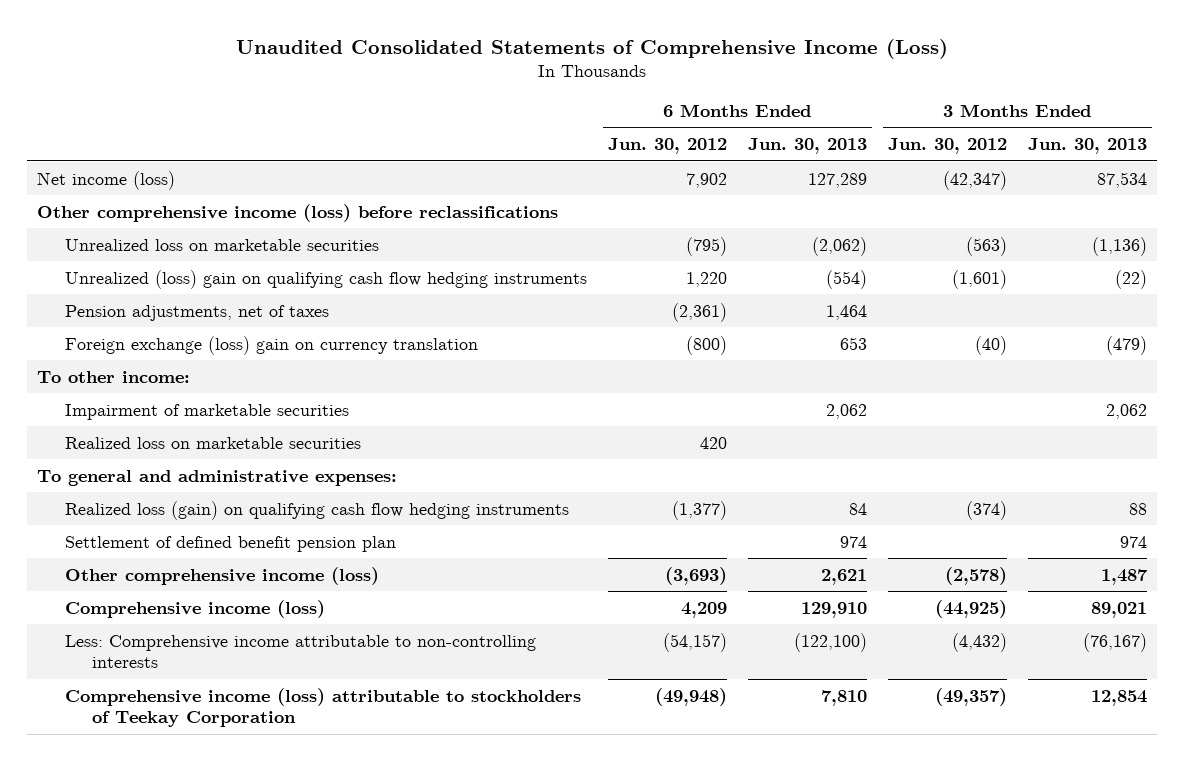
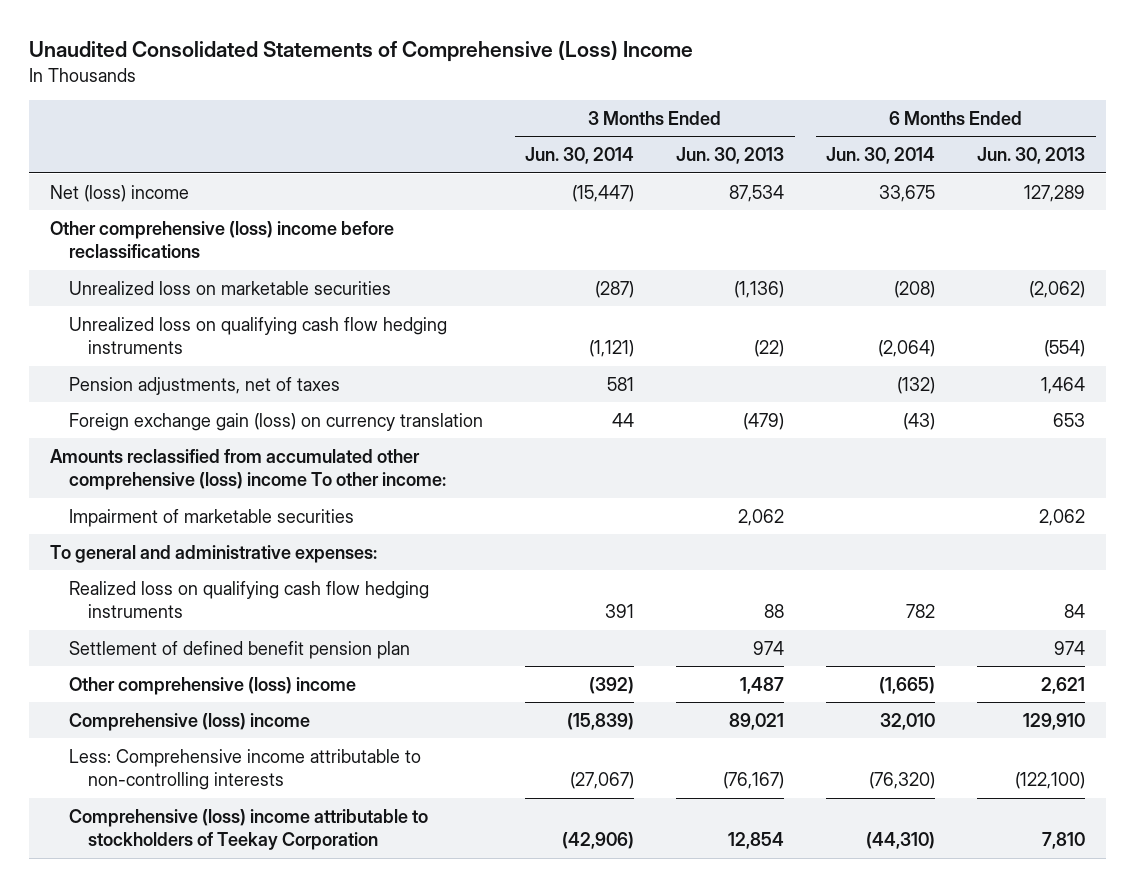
- Unaudited Consolidated Statements of Comprehensive Income (Loss)
+ Unaudited Consolidated Statements of Comprehensive (Loss) Income
- | 6 Months Ended Jun. 30, 2012 | 6 Months Ended Jun. 30, 2013 | 3 Months Ended Jun. 30, 2012 | 3 Months Ended Jun. 30, 2013
+ | 3 Months Ended Jun. 30, 2014 | 3 Months Ended Jun. 30, 2013 | 6 Months Ended Jun. 30, 2014 | 6 Months Ended Jun. 30, 2013
- Net income (loss) | 7,902 | 127,289 | (42,347) | 87,534
- Other comprehensive income (loss) before reclassifications
+ Net (loss) income | (15,447) | 87,534 | 33,675 | 127,289
+ Other comprehensive (loss) income before reclassifications
- Unrealized (loss) gain on qualifying cash flow hedging instruments | 1,220 | (554) | (1,601) | (22)
+ Unrealized loss on qualifying cash flow hedging instruments | (1,121) | (22) | (2,064) | (554)
- Foreign exchange (loss) gain on currency translation | (800) | 653 | (40) | (479)
- To other income:
+ Foreign exchange gain (loss) on currency translation | 44 | (479) | (43) | 653
+ Amounts reclassified from accumulated other comprehensive (loss) income To other income:
- Realized loss on marketable securities | 420 | | |
- Realized loss (gain) on qualifying cash flow hedging instruments | (1,377) | 84 | (374) | 88
+ Realized loss on qualifying cash flow hedging instruments | 391 | 88 | 782 | 84
- Other comprehensive income (loss) | (3,693) | 2,621 | (2,578) | 1,487
- Comprehensive income (loss) | 4,209 | 129,910 | (44,925) | 89,021
+ Other comprehensive (loss) income | (392) | 1,487 | (1,665) | 2,621
+ Comprehensive (loss) income | (15,839) | 89,021 | 32,010 | 129,910
- Comprehensive income (loss) attributable to stockholders of Teekay Corporation | (49,948) | 7,810 | (49,357) | 12,854
+ Comprehensive (loss) income attributable to stockholders of Teekay Corporation | (42,906) | 12,854 | (44,310) | 7,810

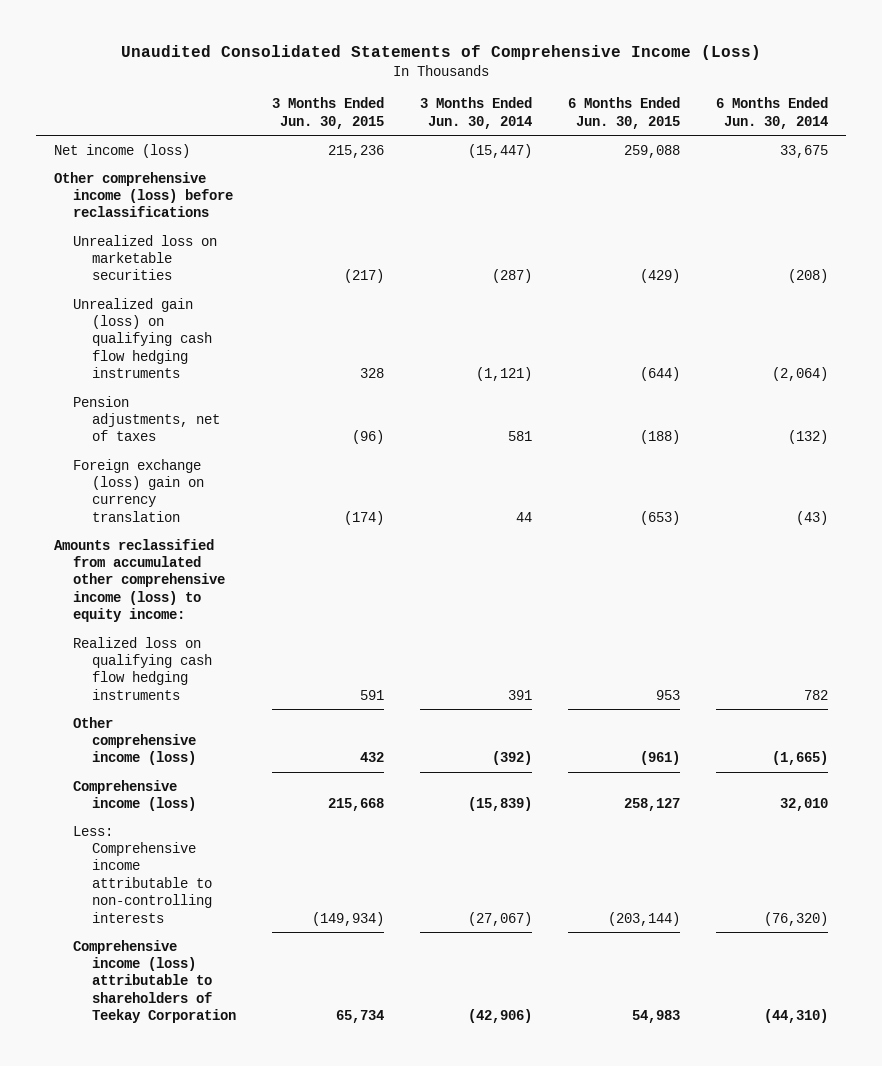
- Unaudited Consolidated Statements of Comprehensive (Loss) Income
+ Unaudited Consolidated Statements of Comprehensive Income (Loss)
- | 3 Months Ended Jun. 30, 2014 | 3 Months Ended Jun. 30, 2013 | 6 Months Ended Jun. 30, 2014 | 6 Months Ended Jun. 30, 2013
+ | 3 Months Ended Jun. 30, 2015 | 3 Months Ended Jun. 30, 2014 | 6 Months Ended Jun. 30, 2015 | 6 Months Ended Jun. 30, 2014
- Net (loss) income | (15,447) | 87,534 | 33,675 | 127,289
- Other comprehensive (loss) income before reclassifications
+ Net income (loss) | 215,236 | (15,447) | 259,088 | 33,675
+ Other comprehensive income (loss) before reclassifications
- Unrealized loss on qualifying cash flow hedging instruments | (1,121) | (22) | (2,064) | (554)
+ Unrealized gain (loss) on qualifying cash flow hedging instruments | 328 | (1,121) | (644) | (2,064)
- Foreign exchange gain (loss) on currency translation | 44 | (479) | (43) | 653
- Amounts reclassified from accumulated other comprehensive (loss) income To other income:
- Impairment of marketable securities | | 2,062 | | 2,062
- To general and administrative expenses:
+ Foreign exchange (loss) gain on currency translation | (174) | 44 | (653) | (43)
+ Amounts reclassified from accumulated other comprehensive income (loss) to equity income:
- Settlement of defined benefit pension plan | | 974 | | 974
- Other comprehensive (loss) income | (392) | 1,487 | (1,665) | 2,621
- Comprehensive (loss) income | (15,839) | 89,021 | 32,010 | 129,910
+ Other comprehensive income (loss) | 432 | (392) | (961) | (1,665)
+ Comprehensive income (loss) | 215,668 | (15,839) | 258,127 | 32,010
- Comprehensive (loss) income attributable to stockholders of Teekay Corporation | (42,906) | 12,854 | (44,310) | 7,810
+ Comprehensive income (loss) attributable to shareholders of Teekay Corporation | 65,734 | (42,906) | 54,983 | (44,310)

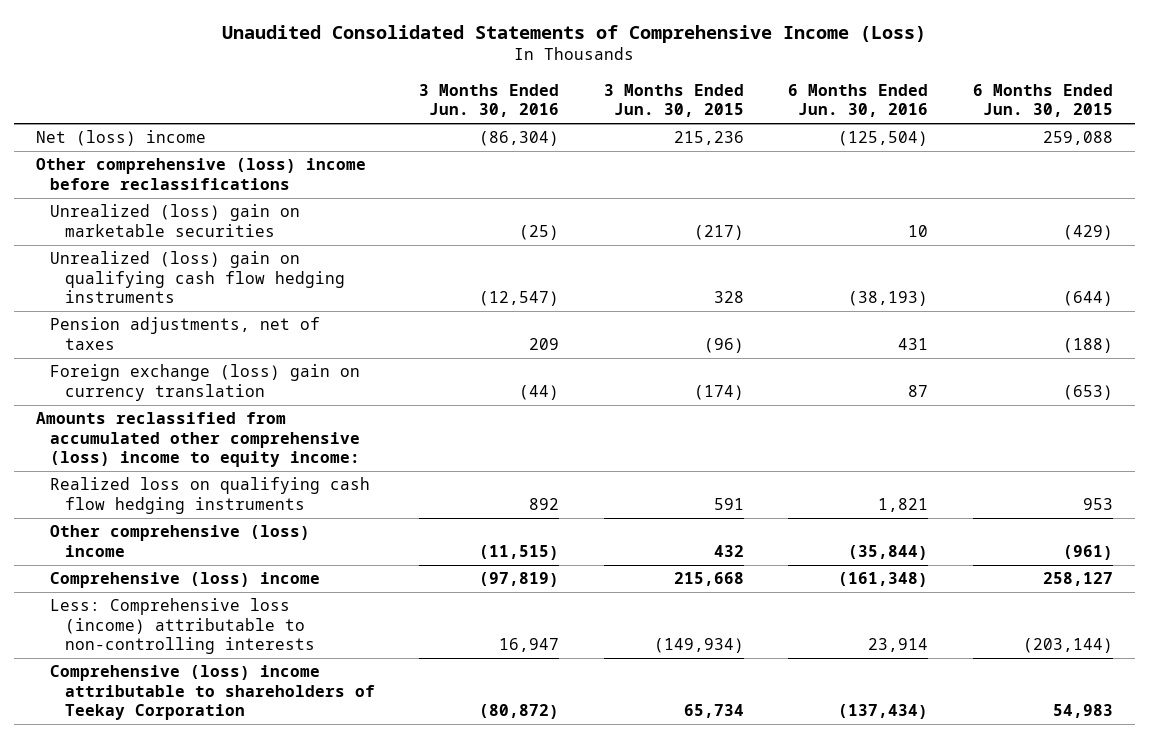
- | 3 Months Ended Jun. 30, 2015 | 3 Months Ended Jun. 30, 2014 | 6 Months Ended Jun. 30, 2015 | 6 Months Ended Jun. 30, 2014
+ | 3 Months Ended Jun. 30, 2016 | 3 Months Ended Jun. 30, 2015 | 6 Months Ended Jun. 30, 2016 | 6 Months Ended Jun. 30, 2015
- Net income (loss) | 215,236 | (15,447) | 259,088 | 33,675
- Other comprehensive income (loss) before reclassifications
- Unrealized loss on marketable securities | (217) | (287) | (429) | (208)
- Unrealized gain (loss) on qualifying cash flow hedging instruments | 328 | (1,121) | (644) | (2,064)
+ Net (loss) income | (86,304) | 215,236 | (125,504) | 259,088
+ Other comprehensive (loss) income before reclassifications
+ Unrealized (loss) gain on marketable securities | (25) | (217) | 10 | (429)
+ Unrealized (loss) gain on qualifying cash flow hedging instruments | (12,547) | 328 | (38,193) | (644)
- Amounts reclassified from accumulated other comprehensive income (loss) to equity income:
+ Amounts reclassified from accumulated other comprehensive (loss) income to equity income:
- Other comprehensive income (loss) | 432 | (392) | (961) | (1,665)
- Comprehensive income (loss) | 215,668 | (15,839) | 258,127 | 32,010
- Less: Comprehensive income attributable to non-controlling interests | (149,934) | (27,067) | (203,144) | (76,320)
- Comprehensive income (loss) attributable to shareholders of Teekay Corporation | 65,734 | (42,906) | 54,983 | (44,310)
+ Other comprehensive (loss) income | (11,515) | 432 | (35,844) | (961)
+ Comprehensive (loss) income | (97,819) | 215,668 | (161,348) | 258,127
+ Less: Comprehensive loss (income) attributable to non-controlling interests | 16,947 | (149,934) | 23,914 | (203,144)
+ Comprehensive (loss) income attributable to shareholders of Teekay Corporation | (80,872) | 65,734 | (137,434) | 54,983

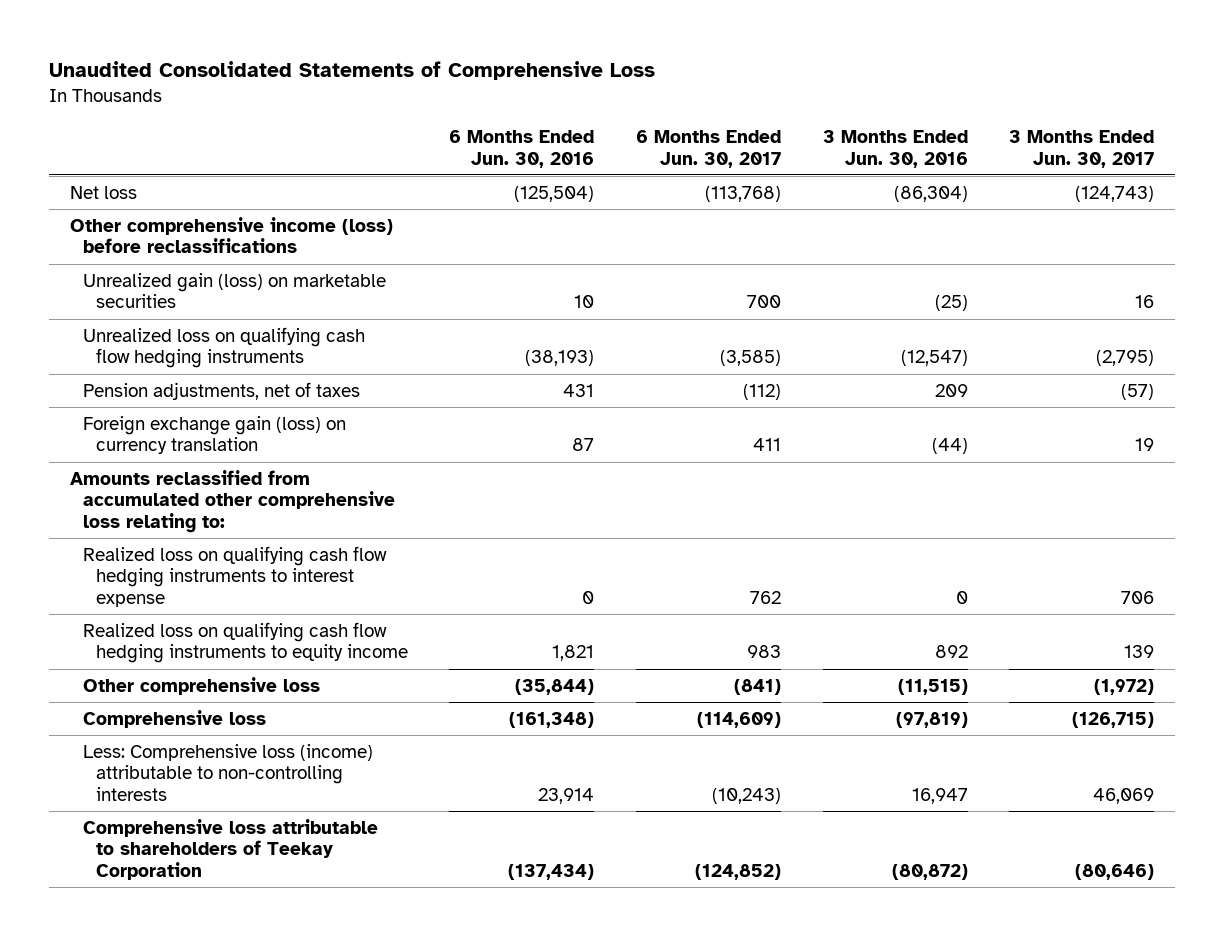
- Unaudited Consolidated Statements of Comprehensive Income (Loss)
+ Unaudited Consolidated Statements of Comprehensive Loss
- | 3 Months Ended Jun. 30, 2016 | 3 Months Ended Jun. 30, 2015 | 6 Months Ended Jun. 30, 2016 | 6 Months Ended Jun. 30, 2015
+ | 6 Months Ended Jun. 30, 2016 | 6 Months Ended Jun. 30, 2017 | 3 Months Ended Jun. 30, 2016 | 3 Months Ended Jun. 30, 2017
- Net (loss) income | (86,304) | 215,236 | (125,504) | 259,088
- Other comprehensive (loss) income before reclassifications
- Unrealized (loss) gain on marketable securities | (25) | (217) | 10 | (429)
- Unrealized (loss) gain on qualifying cash flow hedging instruments | (12,547) | 328 | (38,193) | (644)
+ Net loss | (125,504) | (113,768) | (86,304) | (124,743)
+ Other comprehensive income (loss) before reclassifications
+ Unrealized gain (loss) on marketable securities | 10 | 700 | (25) | 16
+ Unrealized loss on qualifying cash flow hedging instruments | (38,193) | (3,585) | (12,547) | (2,795)
- Foreign exchange (loss) gain on currency translation | (44) | (174) | 87 | (653)
- Amounts reclassified from accumulated other comprehensive (loss) income to equity income:
- Realized loss on qualifying cash flow hedging instruments | 892 | 591 | 1,821 | 953
- Other comprehensive (loss) income | (11,515) | 432 | (35,844) | (961)
- Comprehensive (loss) income | (97,819) | 215,668 | (161,348) | 258,127
+ Foreign exchange gain (loss) on currency translation | 87 | 411 | (44) | 19
+ Amounts reclassified from accumulated other comprehensive loss relating to:
+ Realized loss on qualifying cash flow hedging instruments to interest expense | 0 | 762 | 0 | 706
+ Realized loss on qualifying cash flow hedging instruments to equity income | 1,821 | 983 | 892 | 139
+ Other comprehensive loss | (35,844) | (841) | (11,515) | (1,972)
+ Comprehensive loss | (161,348) | (114,609) | (97,819) | (126,715)
- Comprehensive (loss) income attributable to shareholders of Teekay Corporation | (80,872) | 65,734 | (137,434) | 54,983
+ Comprehensive loss attributable to shareholders of Teekay Corporation | (137,434) | (124,852) | (80,872) | (80,646)

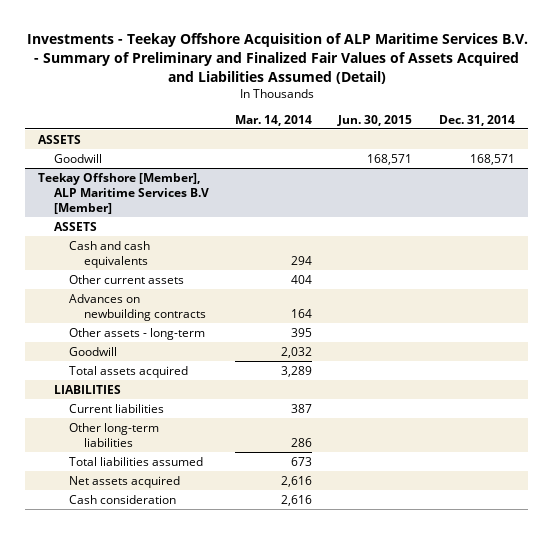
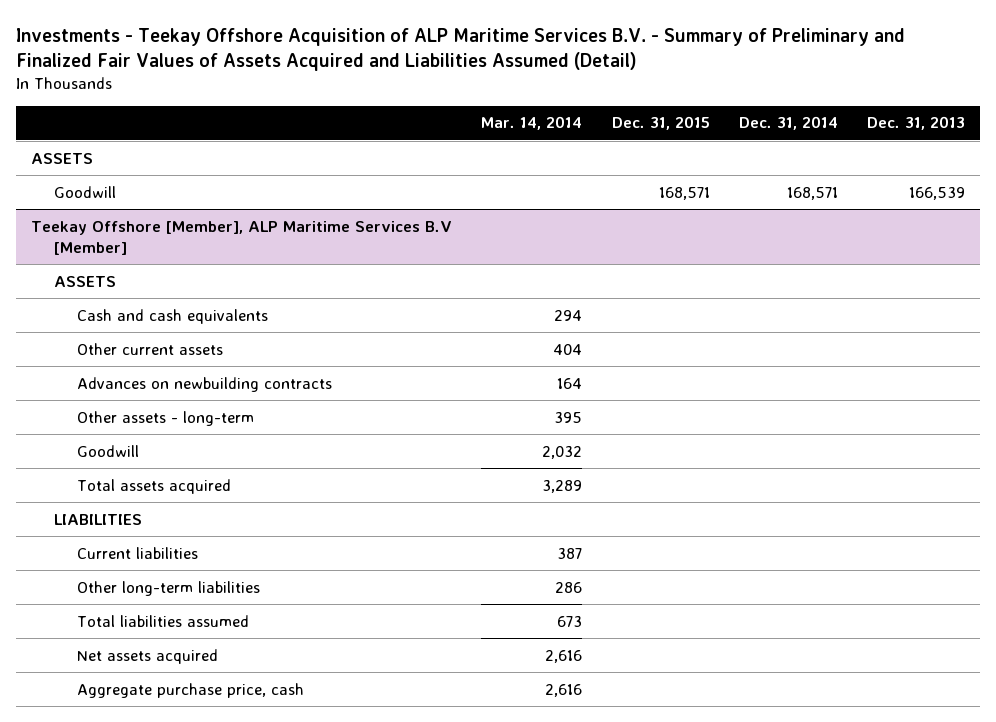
- | Mar. 14, 2014 | Jun. 30, 2015 | Dec. 31, 2014
+ | Mar. 14, 2014 | Dec. 31, 2015 | Dec. 31, 2014 | Dec. 31, 2013
@ Teekay Offshore [Member], ALP Maritime Services B.V [Member]
- Cash consideration | 2,616 | |
+ Aggregate purchase price, cash | 2,616 | | |

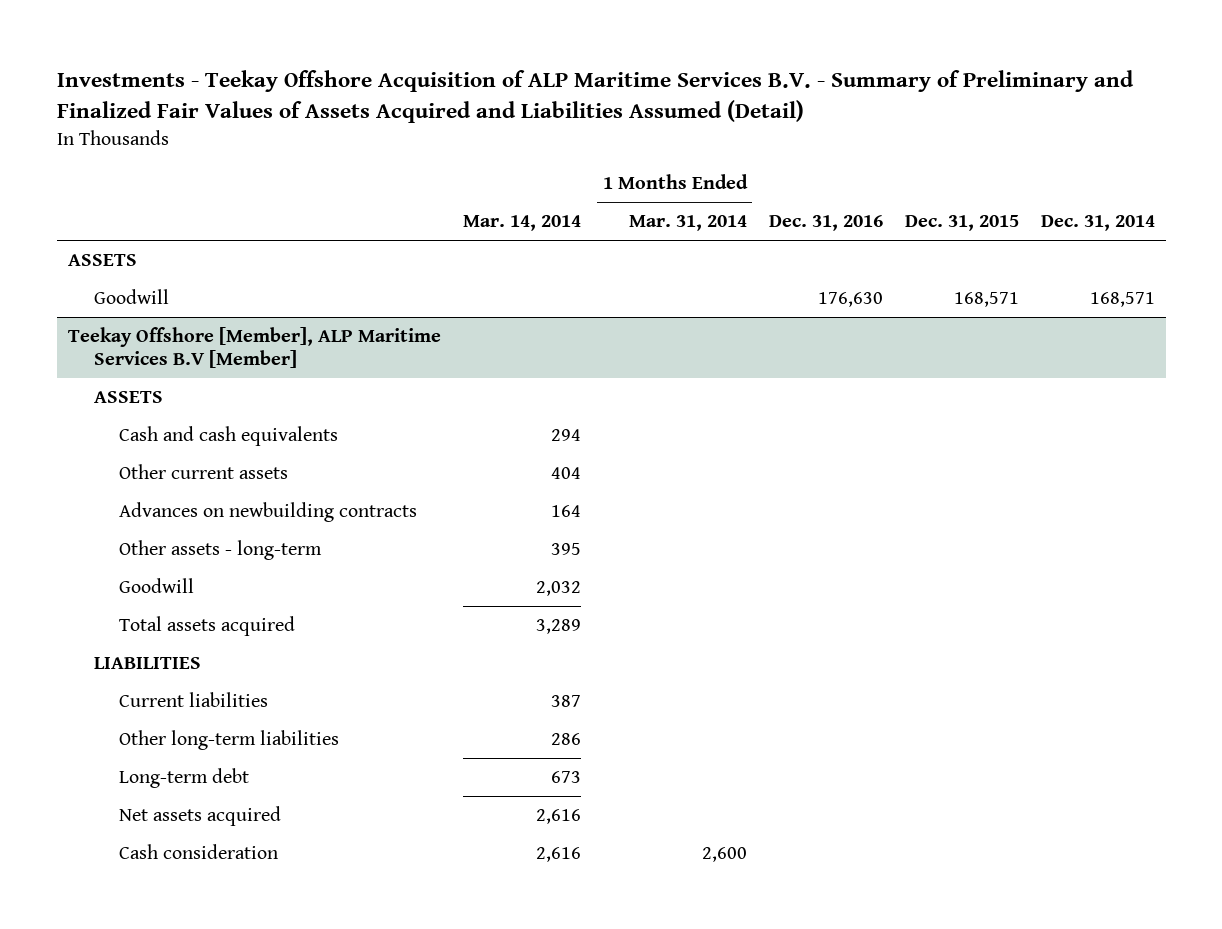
- | Mar. 14, 2014 | Dec. 31, 2015 | Dec. 31, 2014 | Dec. 31, 2013
+ | Mar. 14, 2014 | 1 Months Ended Mar. 31, 2014 | Dec. 31, 2016 | Dec. 31, 2015 | Dec. 31, 2014
@ Teekay Offshore [Member], ALP Maritime Services B.V [Member]
- Total liabilities assumed | 673 | | |
+ Long-term debt | 673 | | | |
- Aggregate purchase price, cash | 2,616 | | |
+ Cash consideration | 2,616 | 2,600 | | |

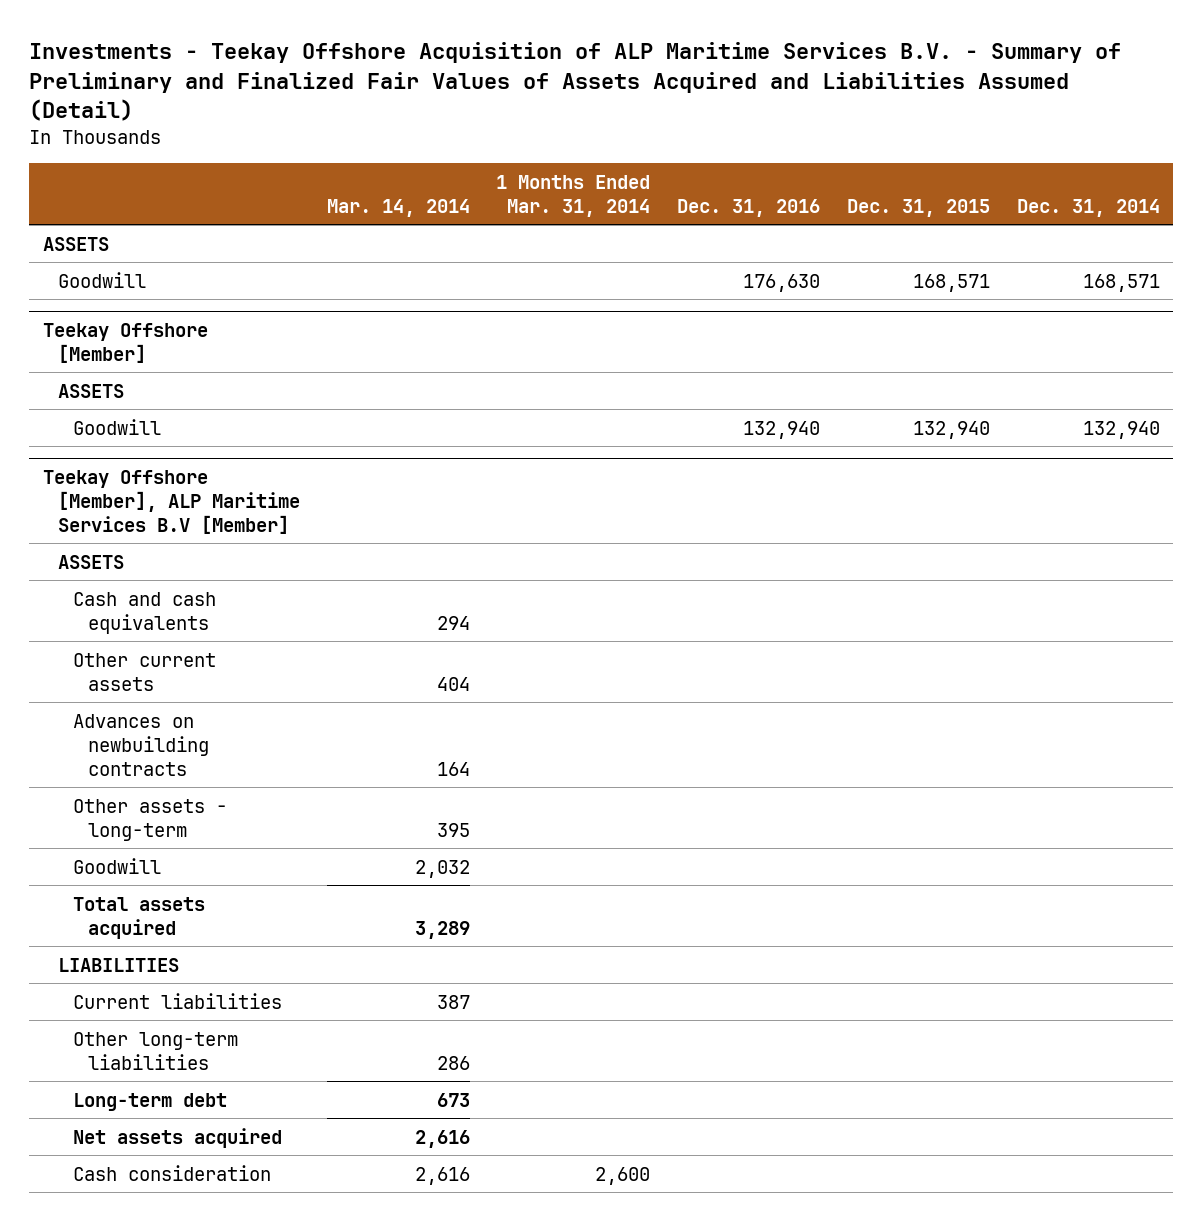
+ Teekay Offshore [Member]
+ ASSETS
+ Goodwill | | | 132,940 | 132,940 | 132,940

